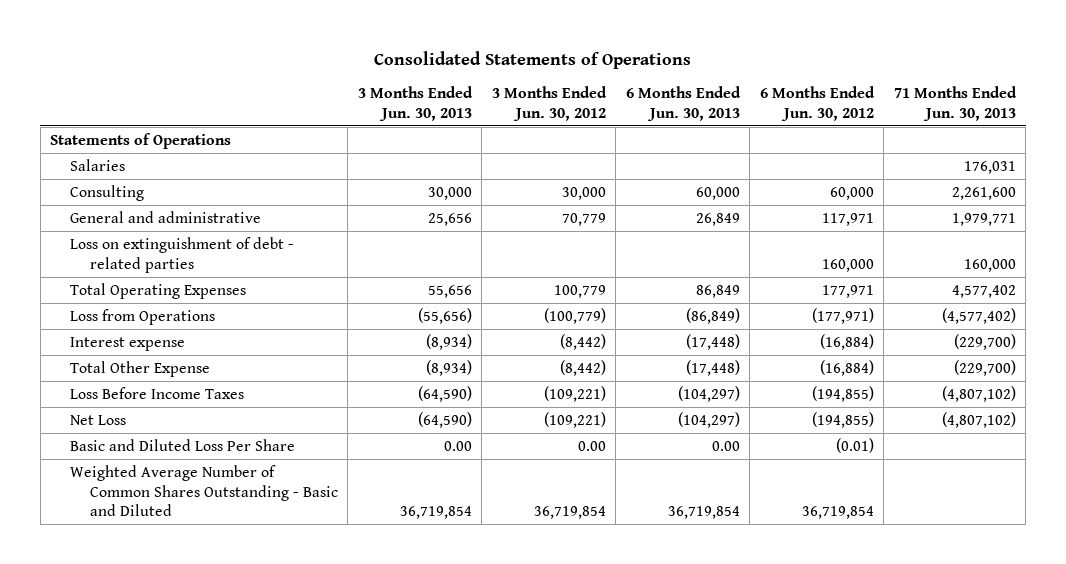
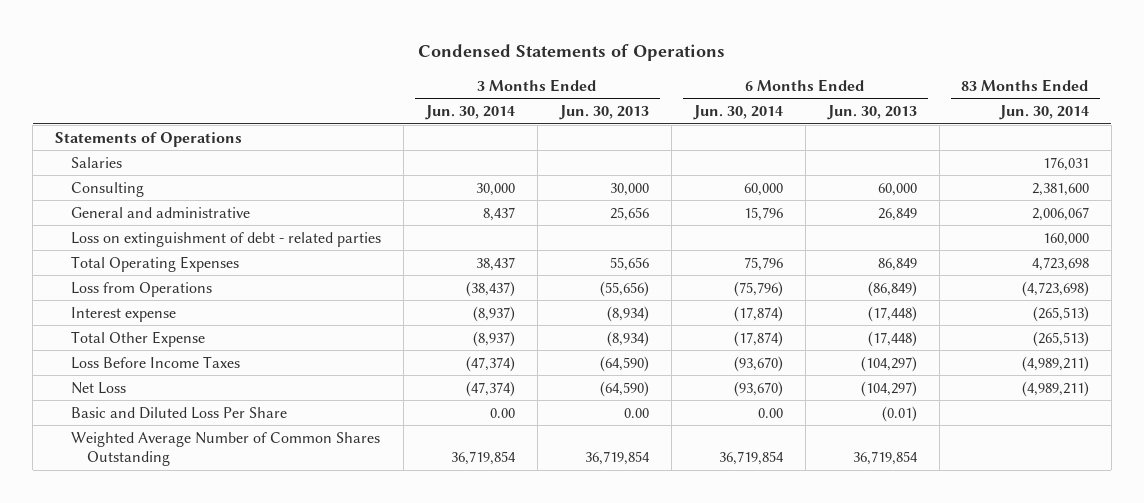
- Consolidated Statements of Operations
+ Condensed Statements of Operations
- | 3 Months Ended Jun. 30, 2013 | 3 Months Ended Jun. 30, 2012 | 6 Months Ended Jun. 30, 2013 | 6 Months Ended Jun. 30, 2012 | 71 Months Ended Jun. 30, 2013
+ | 3 Months Ended Jun. 30, 2014 | 3 Months Ended Jun. 30, 2013 | 6 Months Ended Jun. 30, 2014 | 6 Months Ended Jun. 30, 2013 | 83 Months Ended Jun. 30, 2014
- Basic and Diluted Loss Per Share | 0.00 | 0.00 | 0.00 | (0.01) |
- Weighted Average Number of Common Shares Outstanding - Basic and Diluted | 36,719,854 | 36,719,854 | 36,719,854 | 36,719,854 |
+ Basic and Diluted Loss Per Share | 0.00 | 0.00 | 0.00 | (0.01) |
+ Weighted Average Number of Common Shares Outstanding | 36,719,854 | 36,719,854 | 36,719,854 | 36,719,854 |

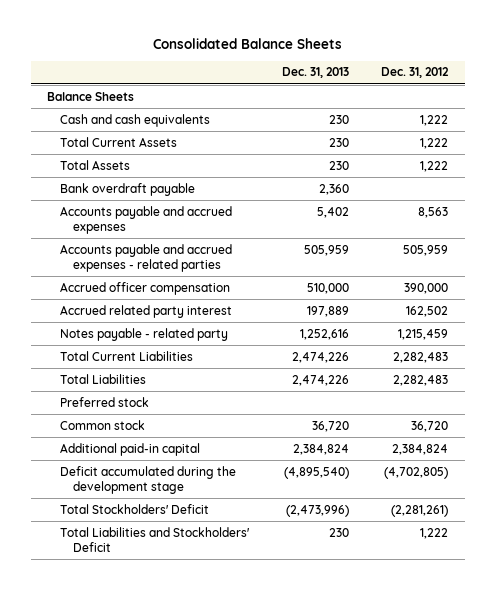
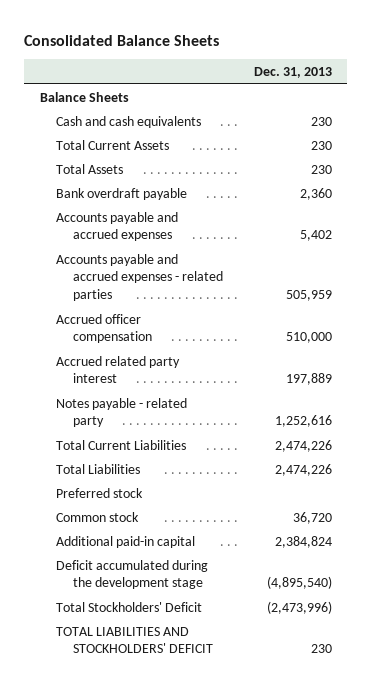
- | Dec. 31, 2013 | Dec. 31, 2012
+ | Dec. 31, 2013
- Total Liabilities and Stockholders' Deficit | 230 | 1,222
+ TOTAL LIABILITIES AND STOCKHOLDERS' DEFICIT | 230

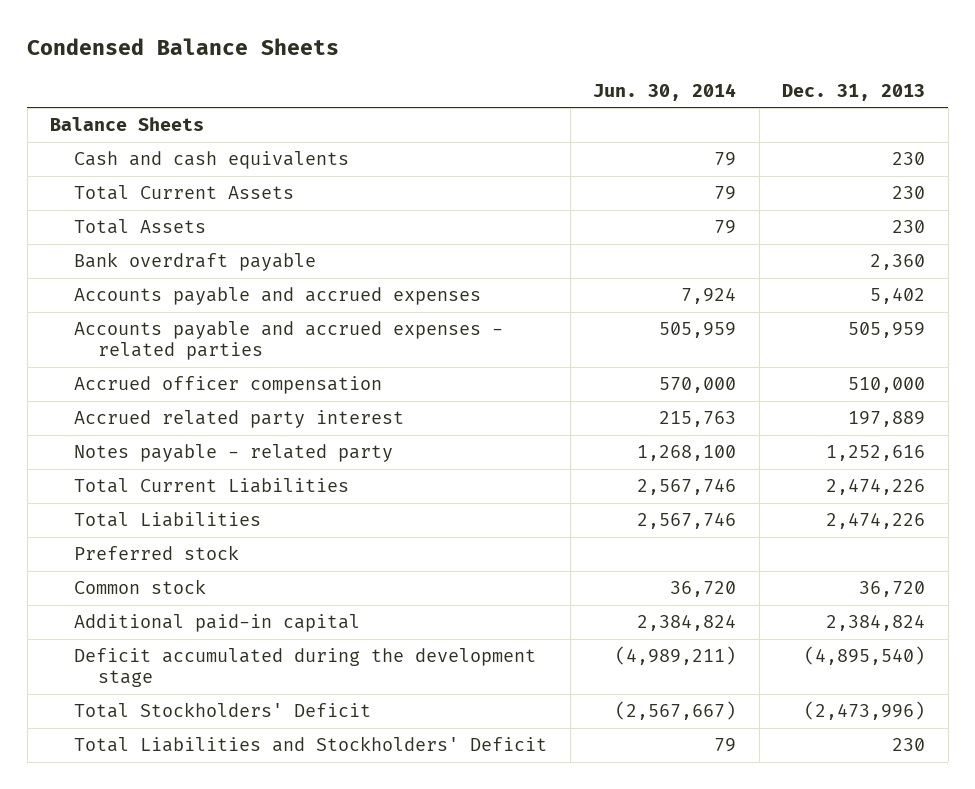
- Consolidated Balance Sheets
+ Condensed Balance Sheets
- | Dec. 31, 2013
+ | Jun. 30, 2014 | Dec. 31, 2013
- TOTAL LIABILITIES AND STOCKHOLDERS' DEFICIT | 230
+ Total Liabilities and Stockholders' Deficit | 79 | 230

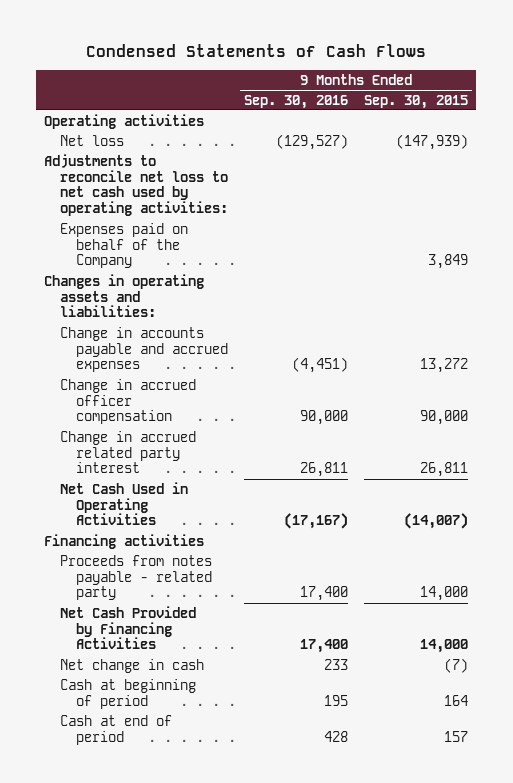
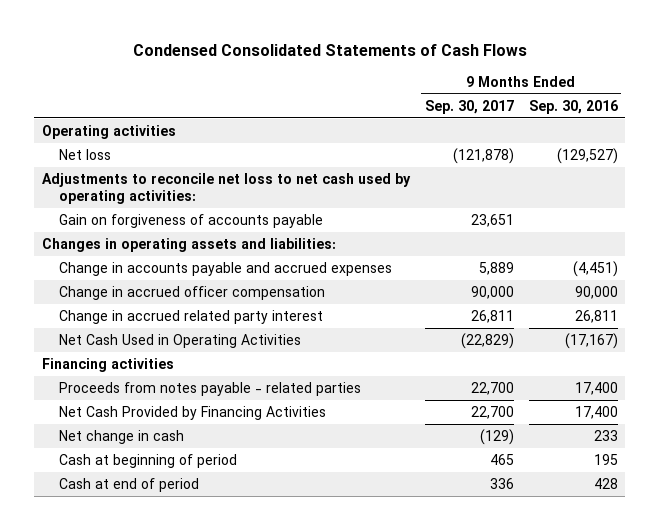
- Condensed Statements of Cash Flows
+ Condensed Consolidated Statements of Cash Flows
- | 9 Months Ended Sep. 30, 2016 | 9 Months Ended Sep. 30, 2015
+ | 9 Months Ended Sep. 30, 2017 | 9 Months Ended Sep. 30, 2016
- Expenses paid on behalf of the Company | | 3,849
+ Gain on forgiveness of accounts payable | 23,651 |
- Proceeds from notes payable - related party | 17,400 | 14,000
+ Proceeds from notes payable - related parties | 22,700 | 17,400

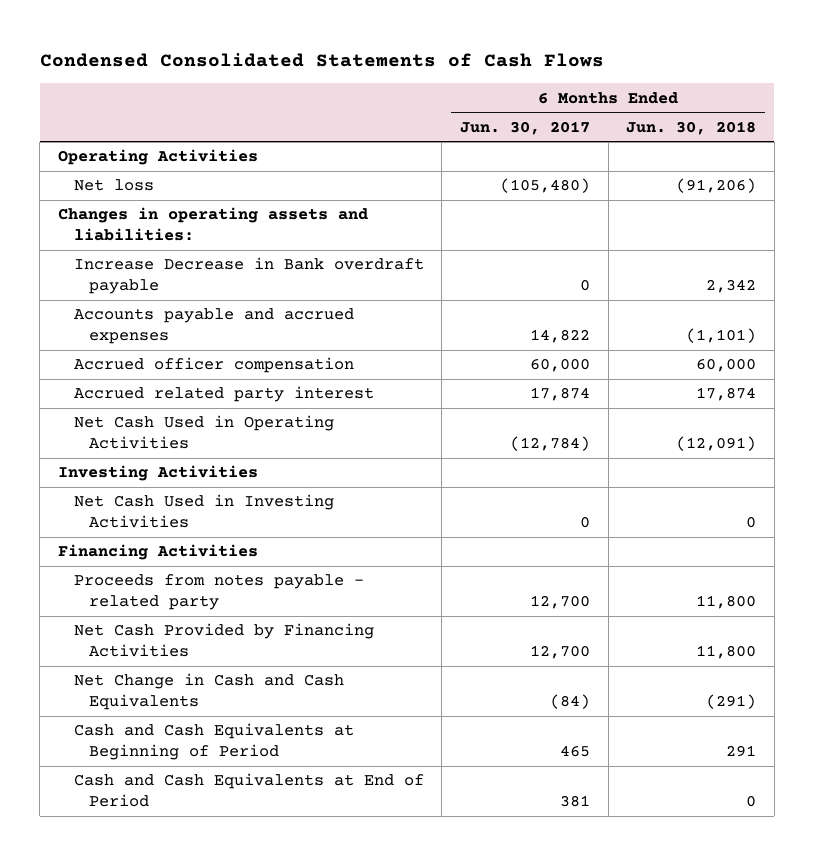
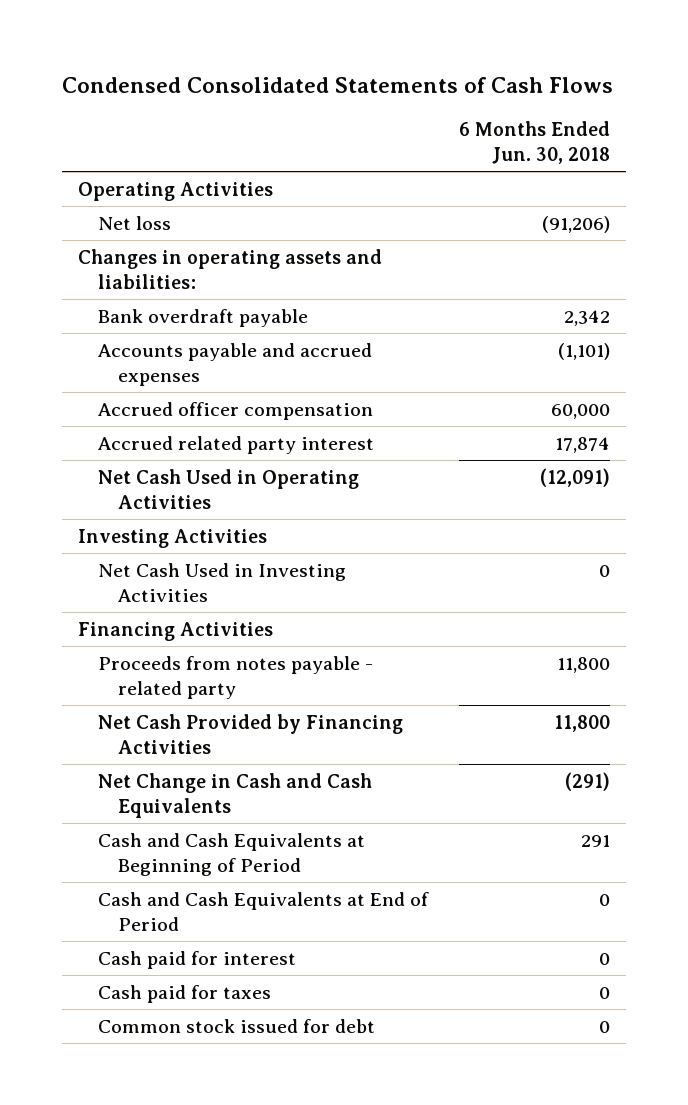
- | 6 Months Ended Jun. 30, 2017 | 6 Months Ended Jun. 30, 2018
+ | 6 Months Ended Jun. 30, 2018
- Increase Decrease in Bank overdraft payable | 0 | 2,342
+ Bank overdraft payable | 2,342
+ Cash paid for interest | 0
+ Cash paid for taxes | 0
+ Common stock issued for debt | 0

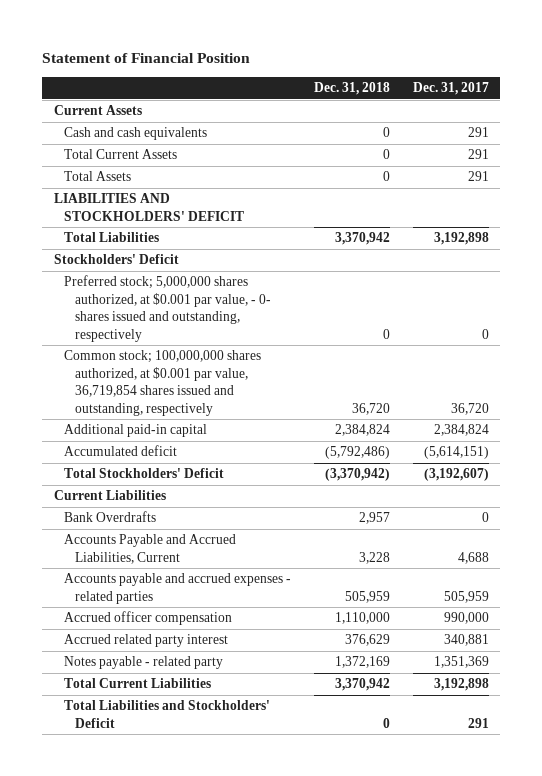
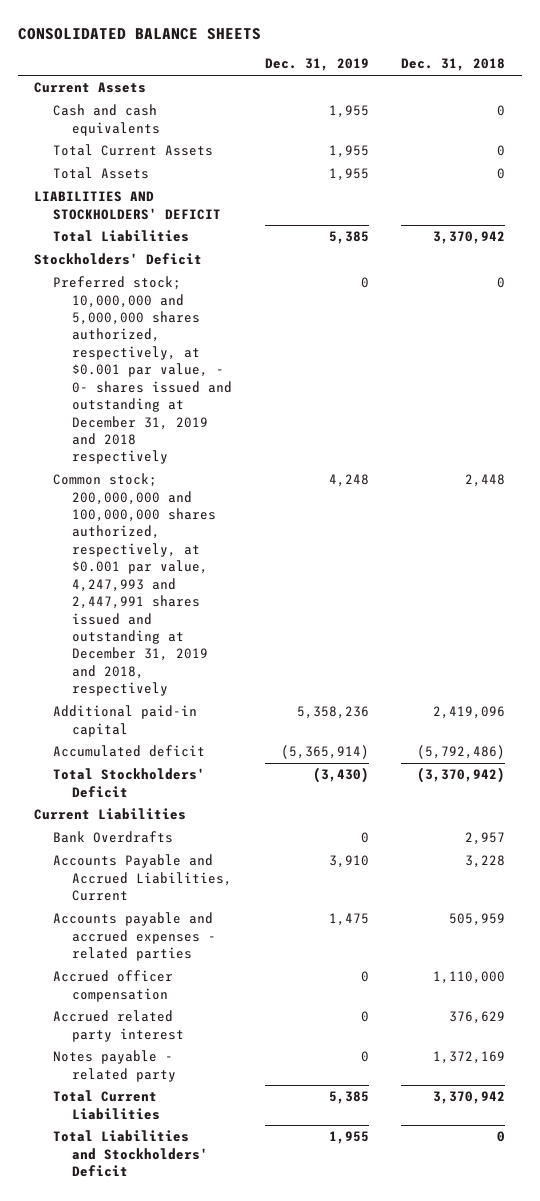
- Statement of Financial Position
+ CONSOLIDATED BALANCE SHEETS
- | Dec. 31, 2018 | Dec. 31, 2017
+ | Dec. 31, 2019 | Dec. 31, 2018
- Preferred stock; 5,000,000 shares authorized, at $0.001 par value, - 0- shares issued and outstanding, respectively | 0 | 0
- Common stock; 100,000,000 shares authorized, at $0.001 par value, 36,719,854 shares issued and outstanding, respectively | 36,720 | 36,720
- Additional paid-in capital | 2,384,824 | 2,384,824
+ Preferred stock; 10,000,000 and 5,000,000 shares authorized, respectively, at $0.001 par value, - 0- shares issued and outstanding at December 31, 2019 and 2018 respectively | 0 | 0
+ Common stock; 200,000,000 and 100,000,000 shares authorized, respectively, at $0.001 par value, 4,247,993 and 2,447,991 shares issued and outstanding at December 31, 2019 and 2018, respectively | 4,248 | 2,448
+ Additional paid-in capital | 5,358,236 | 2,419,096

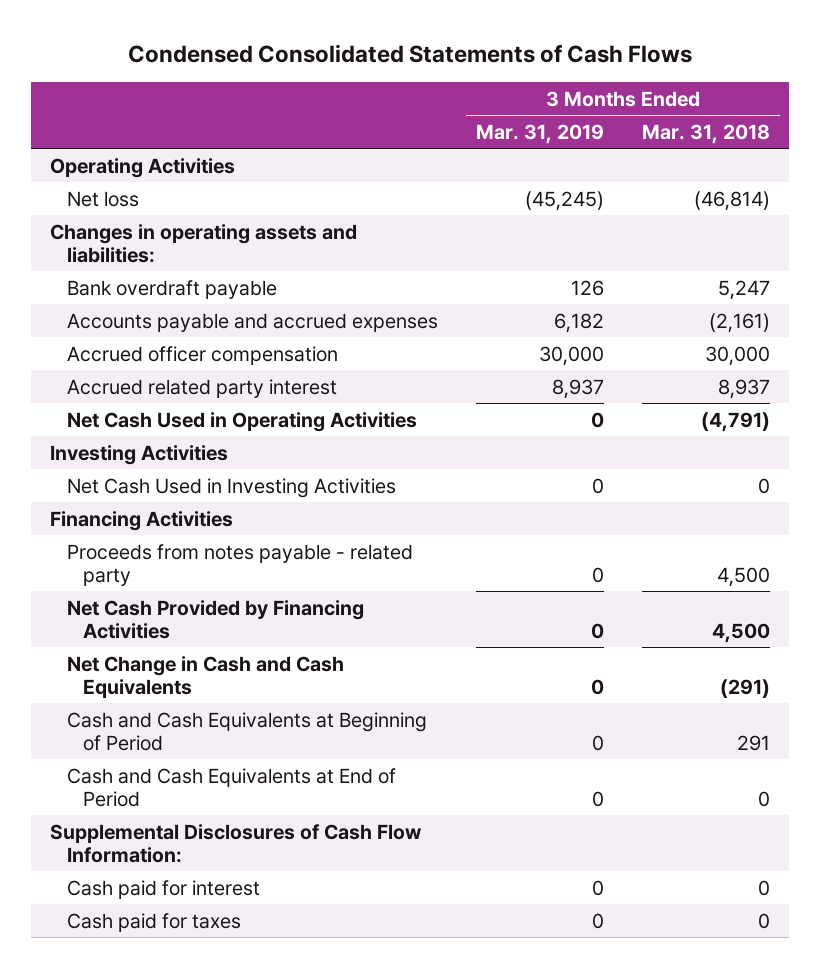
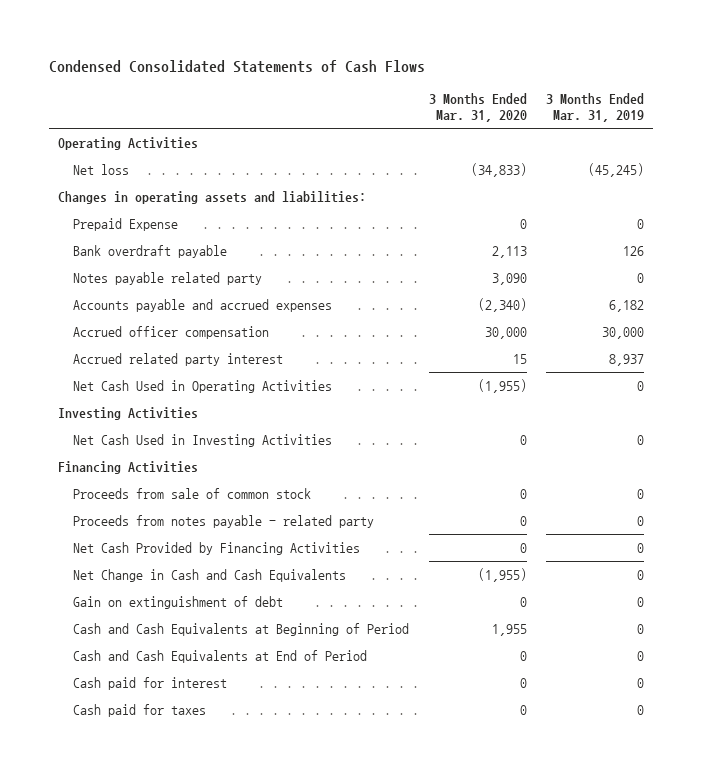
- | 3 Months Ended Mar. 31, 2019 | 3 Months Ended Mar. 31, 2018
+ | 3 Months Ended Mar. 31, 2020 | 3 Months Ended Mar. 31, 2019
+ Prepaid Expense | 0 | 0
+ Notes payable related party | 3,090 | 0
+ Proceeds from sale of common stock | 0 | 0
+ Gain on extinguishment of debt | 0 | 0
- Supplemental Disclosures of Cash Flow Information:

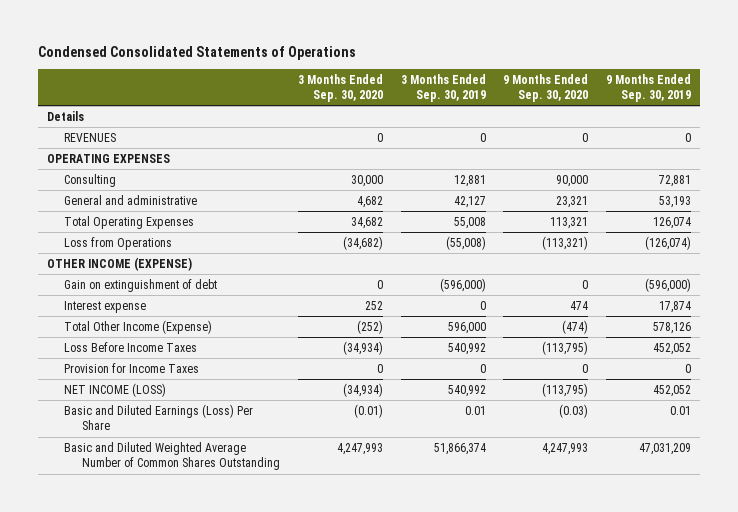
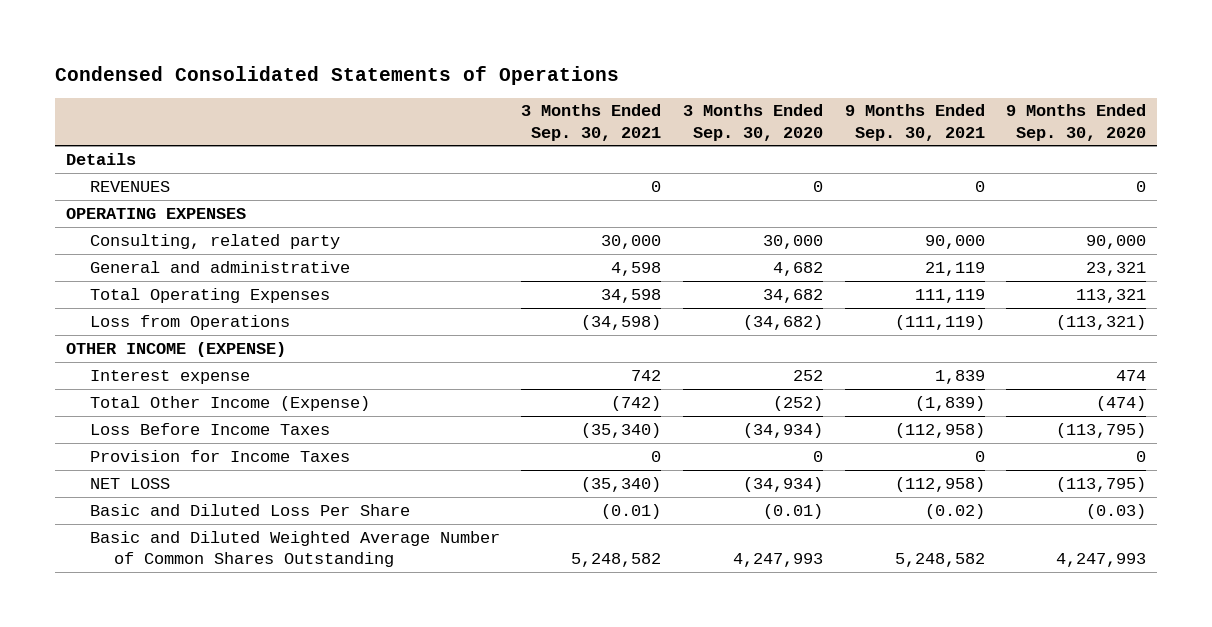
- | 3 Months Ended Sep. 30, 2020 | 3 Months Ended Sep. 30, 2019 | 9 Months Ended Sep. 30, 2020 | 9 Months Ended Sep. 30, 2019
+ | 3 Months Ended Sep. 30, 2021 | 3 Months Ended Sep. 30, 2020 | 9 Months Ended Sep. 30, 2021 | 9 Months Ended Sep. 30, 2020
- Consulting | 30,000 | 12,881 | 90,000 | 72,881
+ Consulting, related party | 30,000 | 30,000 | 90,000 | 90,000
- Gain on extinguishment of debt | 0 | (596,000) | 0 | (596,000)
- NET INCOME (LOSS) | (34,934) | 540,992 | (113,795) | 452,052
- Basic and Diluted Earnings (Loss) Per Share | (0.01) | 0.01 | (0.03) | 0.01
+ NET LOSS | (35,340) | (34,934) | (112,958) | (113,795)
+ Basic and Diluted Loss Per Share | (0.01) | (0.01) | (0.02) | (0.03)

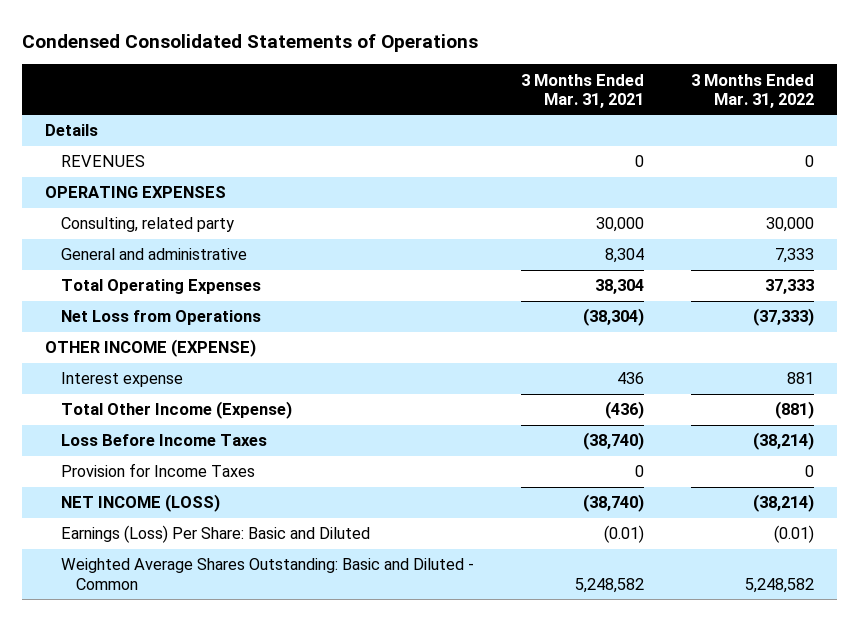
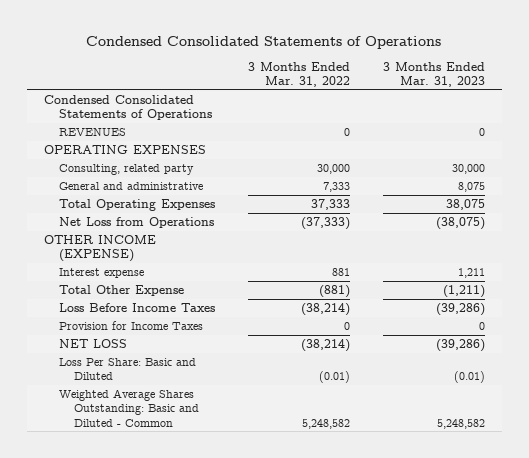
- | 3 Months Ended Mar. 31, 2021 | 3 Months Ended Mar. 31, 2022
+ | 3 Months Ended Mar. 31, 2022 | 3 Months Ended Mar. 31, 2023
- Details
+ Condensed Consolidated Statements of Operations
- Total Other Income (Expense) | (436) | (881)
+ Total Other Expense | (881) | (1,211)
- NET INCOME (LOSS) | (38,740) | (38,214)
- Earnings (Loss) Per Share: Basic and Diluted | (0.01) | (0.01)
+ NET LOSS | (38,214) | (39,286)
+ Loss Per Share: Basic and Diluted | (0.01) | (0.01)

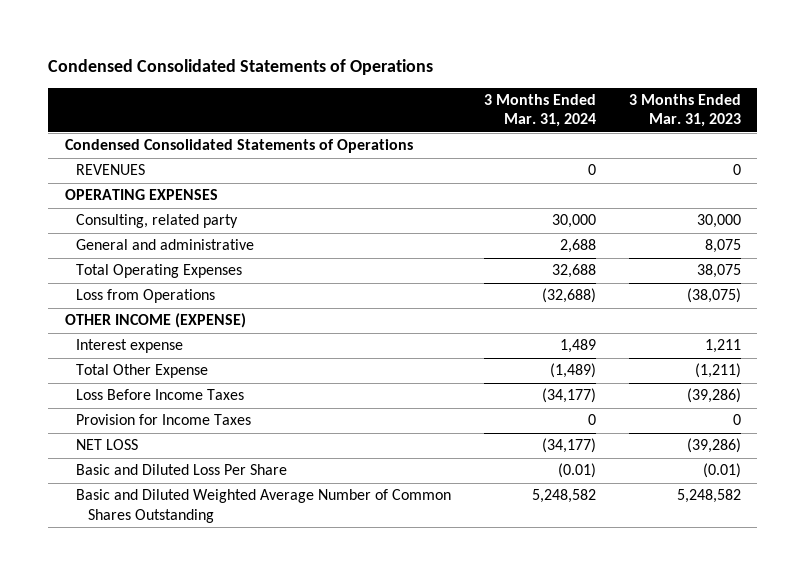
- | 3 Months Ended Mar. 31, 2022 | 3 Months Ended Mar. 31, 2023
+ | 3 Months Ended Mar. 31, 2024 | 3 Months Ended Mar. 31, 2023
- Net Loss from Operations | (37,333) | (38,075)
+ Loss from Operations | (32,688) | (38,075)
- Loss Per Share: Basic and Diluted | (0.01) | (0.01)
- Weighted Average Shares Outstanding: Basic and Diluted - Common | 5,248,582 | 5,248,582
+ Basic and Diluted Loss Per Share | (0.01) | (0.01)
+ Basic and Diluted Weighted Average Number of Common Shares Outstanding | 5,248,582 | 5,248,582

